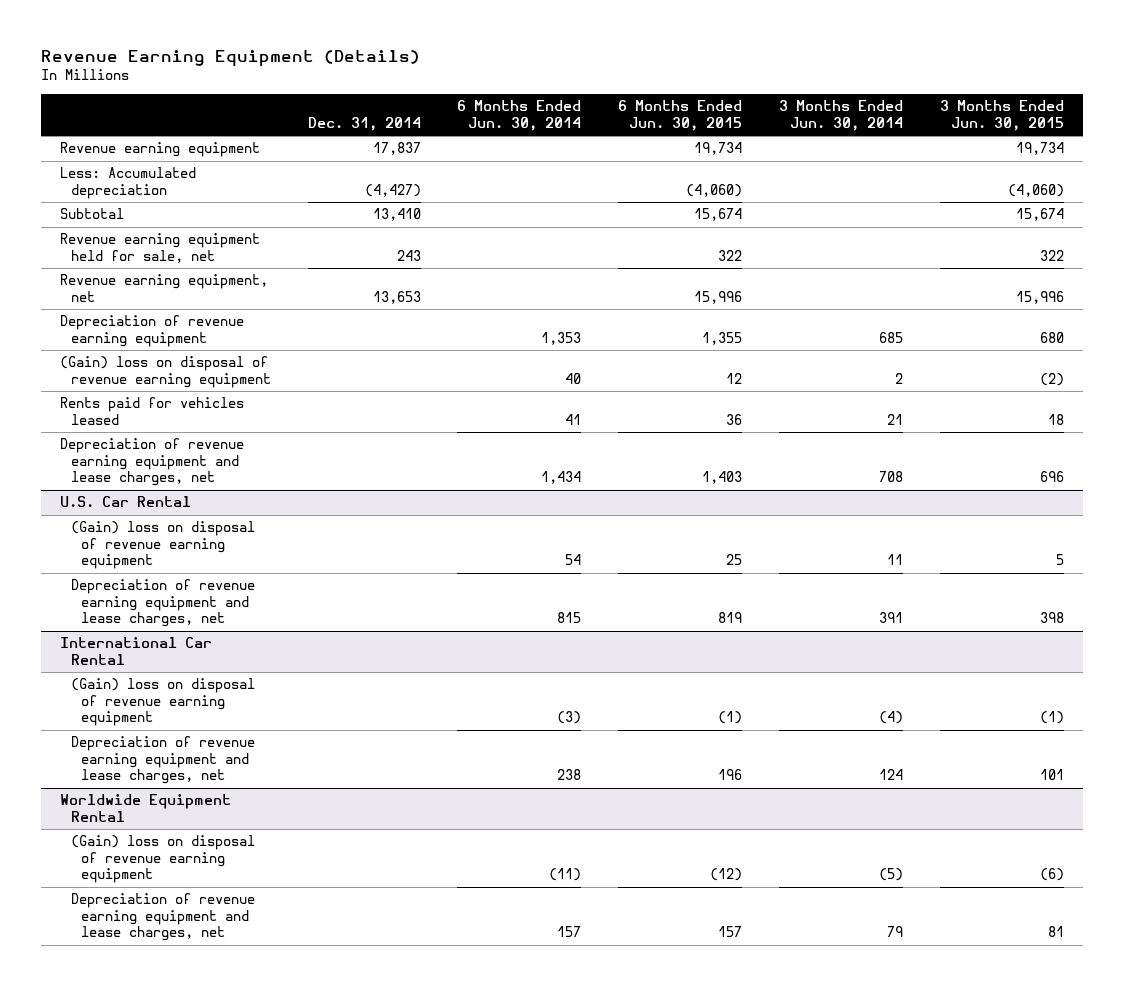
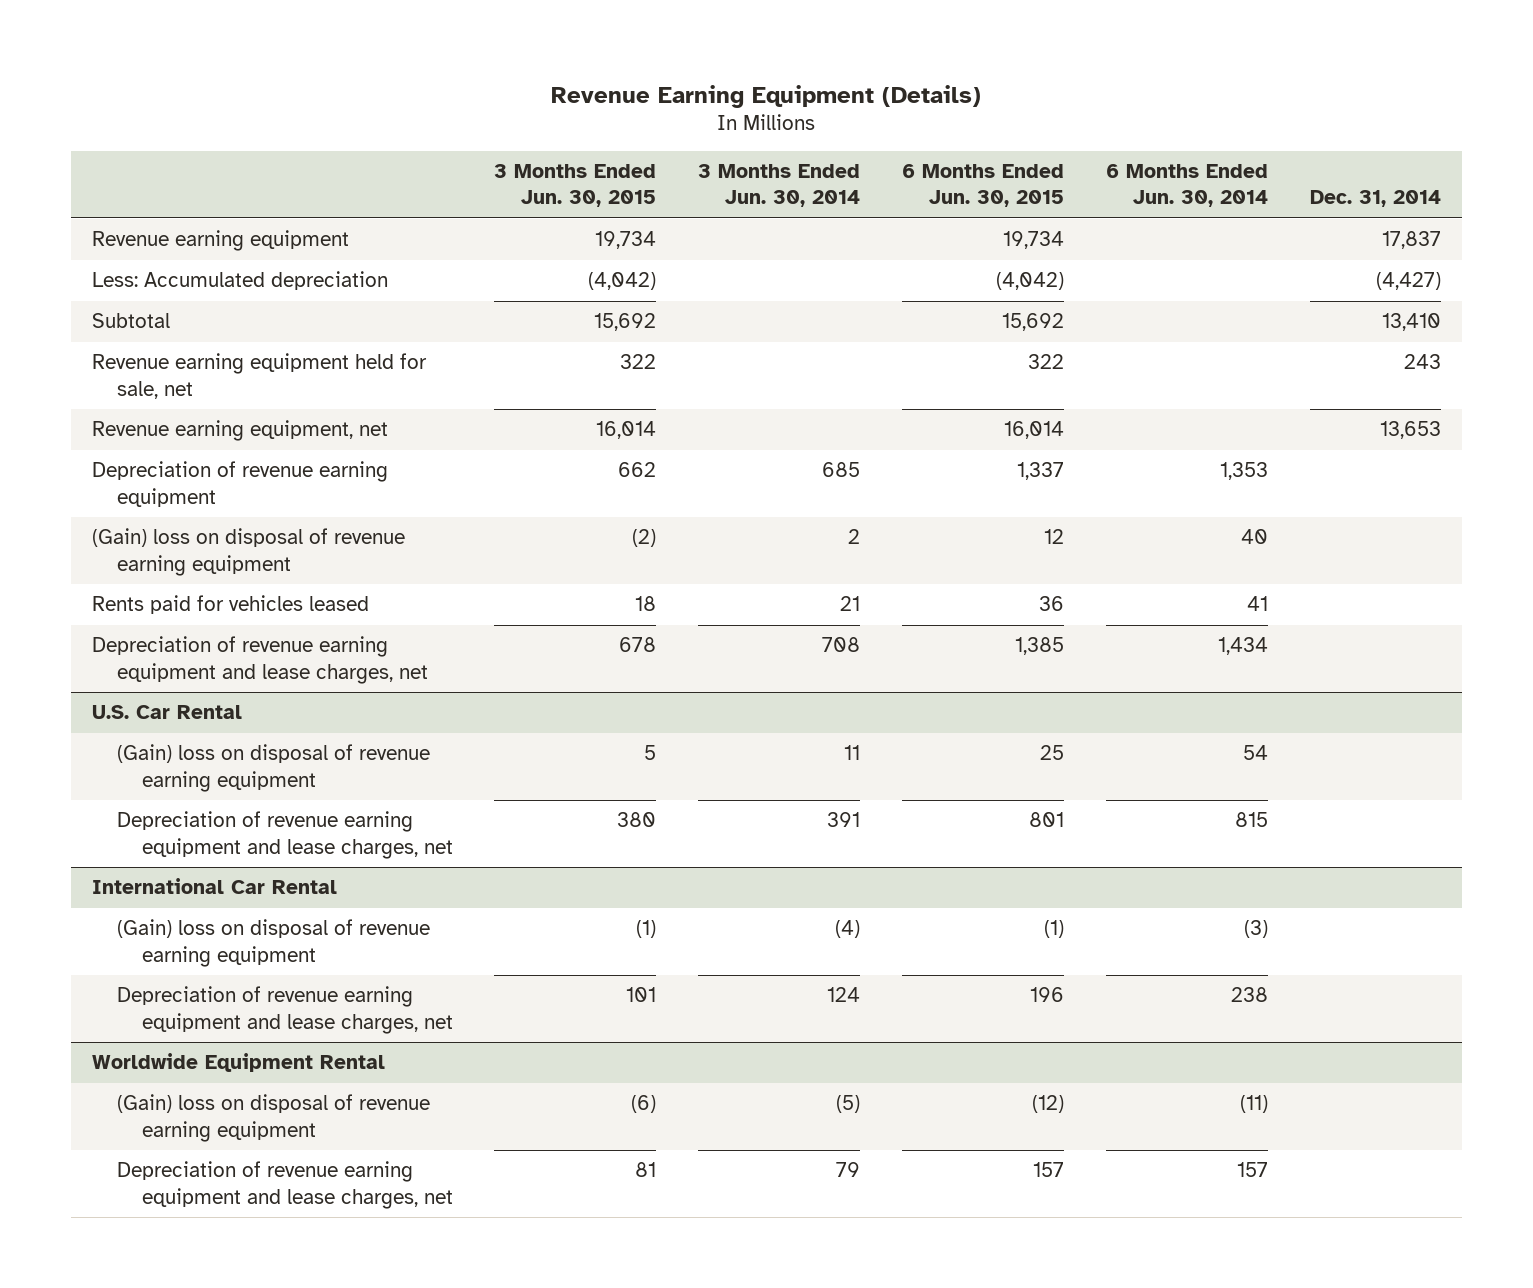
- | Dec. 31, 2014 | 6 Months Ended Jun. 30, 2014 | 6 Months Ended Jun. 30, 2015 | 3 Months Ended Jun. 30, 2014 | 3 Months Ended Jun. 30, 2015
+ | 3 Months Ended Jun. 30, 2015 | 3 Months Ended Jun. 30, 2014 | 6 Months Ended Jun. 30, 2015 | 6 Months Ended Jun. 30, 2014 | Dec. 31, 2014
- Less: Accumulated depreciation | (4,427) | | (4,060) | | (4,060)
- Subtotal | 13,410 | | 15,674 | | 15,674
+ Less: Accumulated depreciation | (4,042) | | (4,042) | | (4,427)
+ Subtotal | 15,692 | | 15,692 | | 13,410
- Revenue earning equipment, net | 13,653 | | 15,996 | | 15,996
- Depreciation of revenue earning equipment | | 1,353 | 1,355 | 685 | 680
+ Revenue earning equipment, net | 16,014 | | 16,014 | | 13,653
+ Depreciation of revenue earning equipment | 662 | 685 | 1,337 | 1,353 |
- Depreciation of revenue earning equipment and lease charges, net | | 1,434 | 1,403 | 708 | 696
+ Depreciation of revenue earning equipment and lease charges, net | 678 | 708 | 1,385 | 1,434 |
@ U.S. Car Rental
- Depreciation of revenue earning equipment and lease charges, net | | 815 | 819 | 391 | 398
+ Depreciation of revenue earning equipment and lease charges, net | 380 | 391 | 801 | 815 |

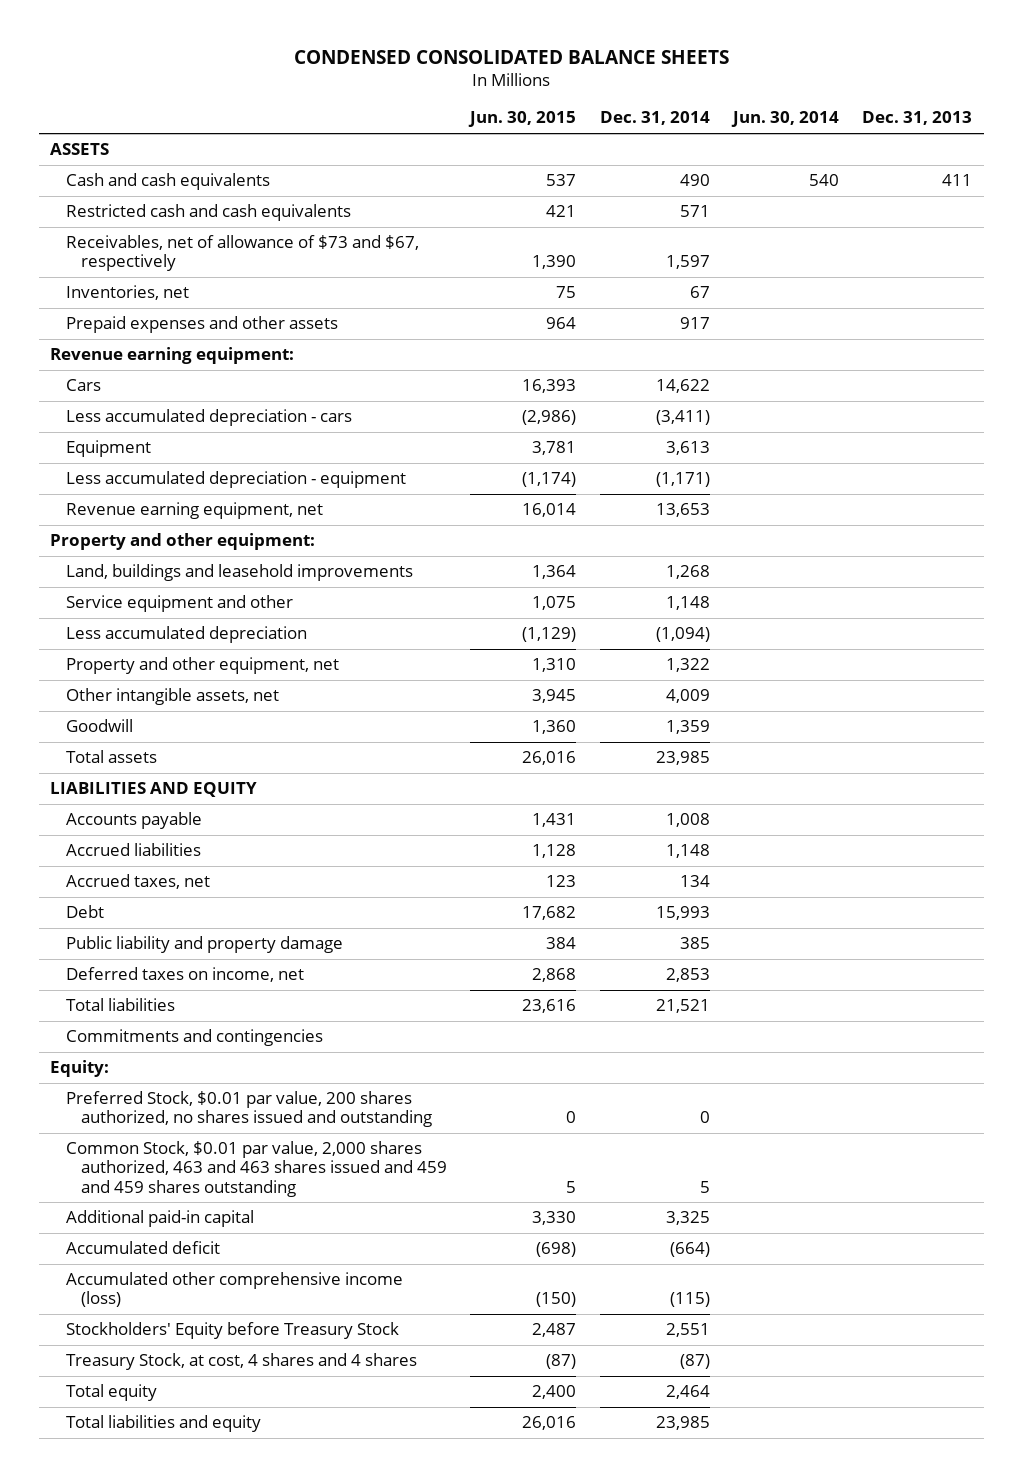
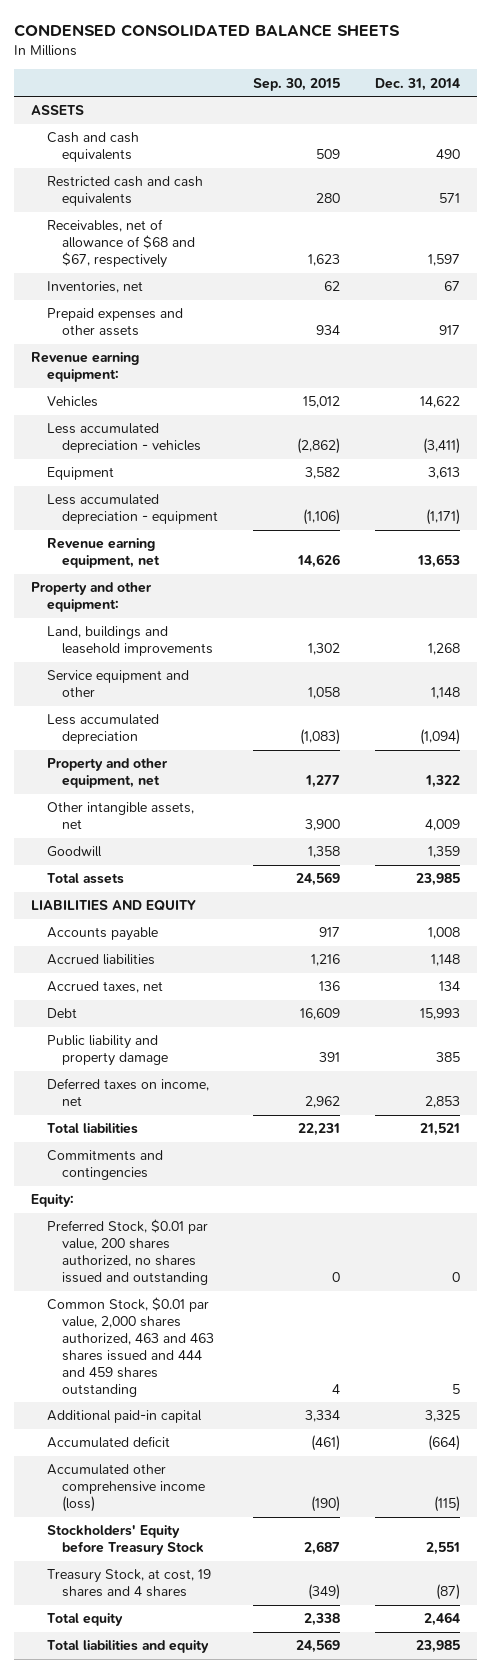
- | Jun. 30, 2015 | Dec. 31, 2014 | Jun. 30, 2014 | Dec. 31, 2013
+ | Sep. 30, 2015 | Dec. 31, 2014
- Receivables, net of allowance of $73 and $67, respectively | 1,390 | 1,597 | |
+ Receivables, net of allowance of $68 and $67, respectively | 1,623 | 1,597
- Cars | 16,393 | 14,622 | |
- Less accumulated depreciation - cars | (2,986) | (3,411) | |
+ Vehicles | 15,012 | 14,622
+ Less accumulated depreciation - vehicles | (2,862) | (3,411)
- Common Stock, $0.01 par value, 2,000 shares authorized, 463 and 463 shares issued and 459 and 459 shares outstanding | 5 | 5 | |
+ Common Stock, $0.01 par value, 2,000 shares authorized, 463 and 463 shares issued and 444 and 459 shares outstanding | 4 | 5
- Treasury Stock, at cost, 4 shares and 4 shares | (87) | (87) | |
+ Treasury Stock, at cost, 19 shares and 4 shares | (349) | (87)

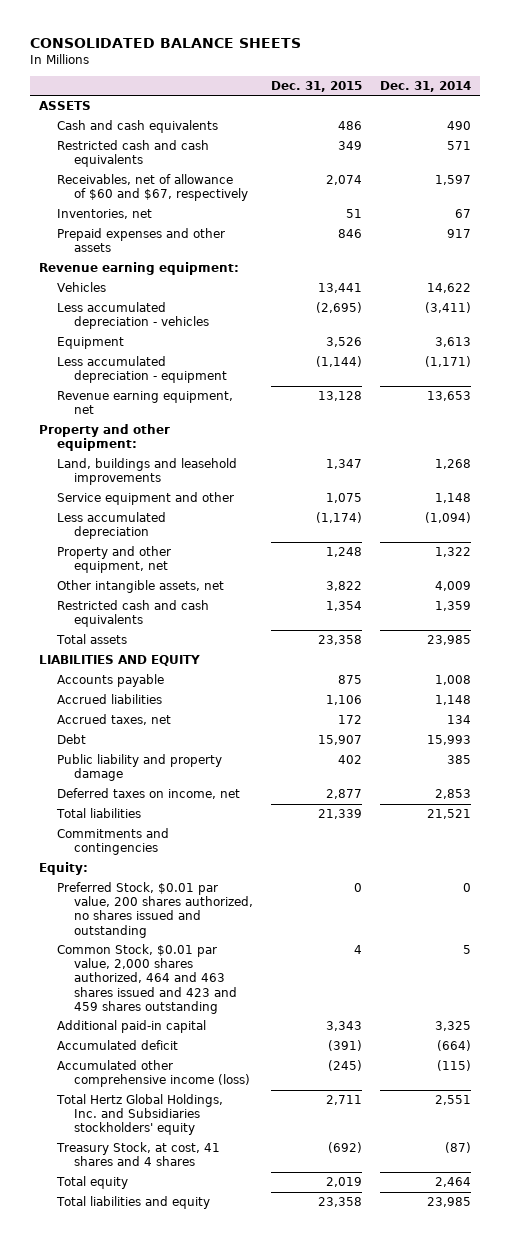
- CONDENSED CONSOLIDATED BALANCE SHEETS
+ CONSOLIDATED BALANCE SHEETS
- | Sep. 30, 2015 | Dec. 31, 2014
+ | Dec. 31, 2015 | Dec. 31, 2014
- Receivables, net of allowance of $68 and $67, respectively | 1,623 | 1,597
+ Receivables, net of allowance of $60 and $67, respectively | 2,074 | 1,597
- Goodwill | 1,358 | 1,359
+ Restricted cash and cash equivalents | 1,354 | 1,359
- Common Stock, $0.01 par value, 2,000 shares authorized, 463 and 463 shares issued and 444 and 459 shares outstanding | 4 | 5
+ Common Stock, $0.01 par value, 2,000 shares authorized, 464 and 463 shares issued and 423 and 459 shares outstanding | 4 | 5
- Stockholders' Equity before Treasury Stock | 2,687 | 2,551
- Treasury Stock, at cost, 19 shares and 4 shares | (349) | (87)
+ Total Hertz Global Holdings, Inc. and Subsidiaries stockholders' equity | 2,711 | 2,551
+ Treasury Stock, at cost, 41 shares and 4 shares | (692) | (87)

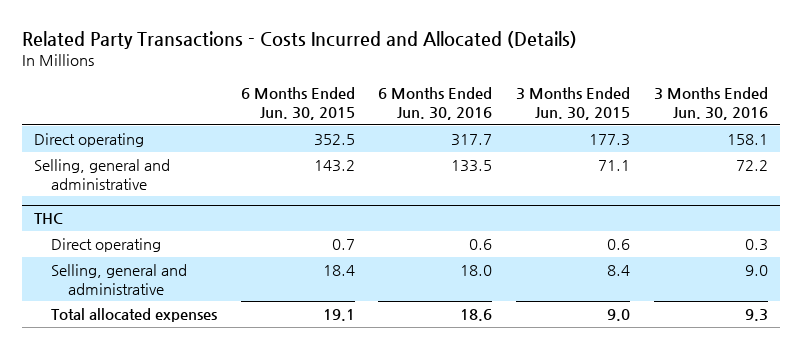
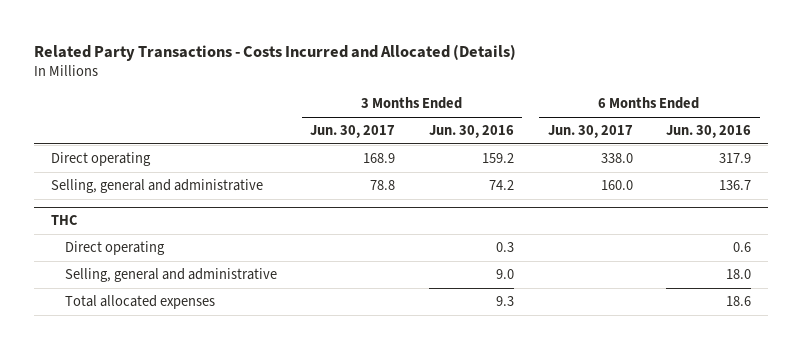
- | 6 Months Ended Jun. 30, 2015 | 6 Months Ended Jun. 30, 2016 | 3 Months Ended Jun. 30, 2015 | 3 Months Ended Jun. 30, 2016
+ | 3 Months Ended Jun. 30, 2017 | 3 Months Ended Jun. 30, 2016 | 6 Months Ended Jun. 30, 2017 | 6 Months Ended Jun. 30, 2016
- Direct operating | 352.5 | 317.7 | 177.3 | 158.1
- Selling, general and administrative | 143.2 | 133.5 | 71.1 | 72.2
+ Direct operating | 168.9 | 159.2 | 338.0 | 317.9
+ Selling, general and administrative | 78.8 | 74.2 | 160.0 | 136.7

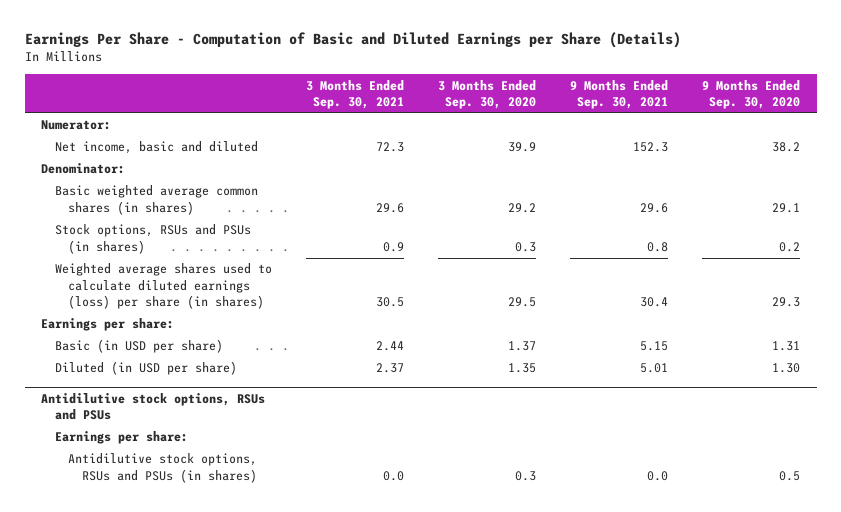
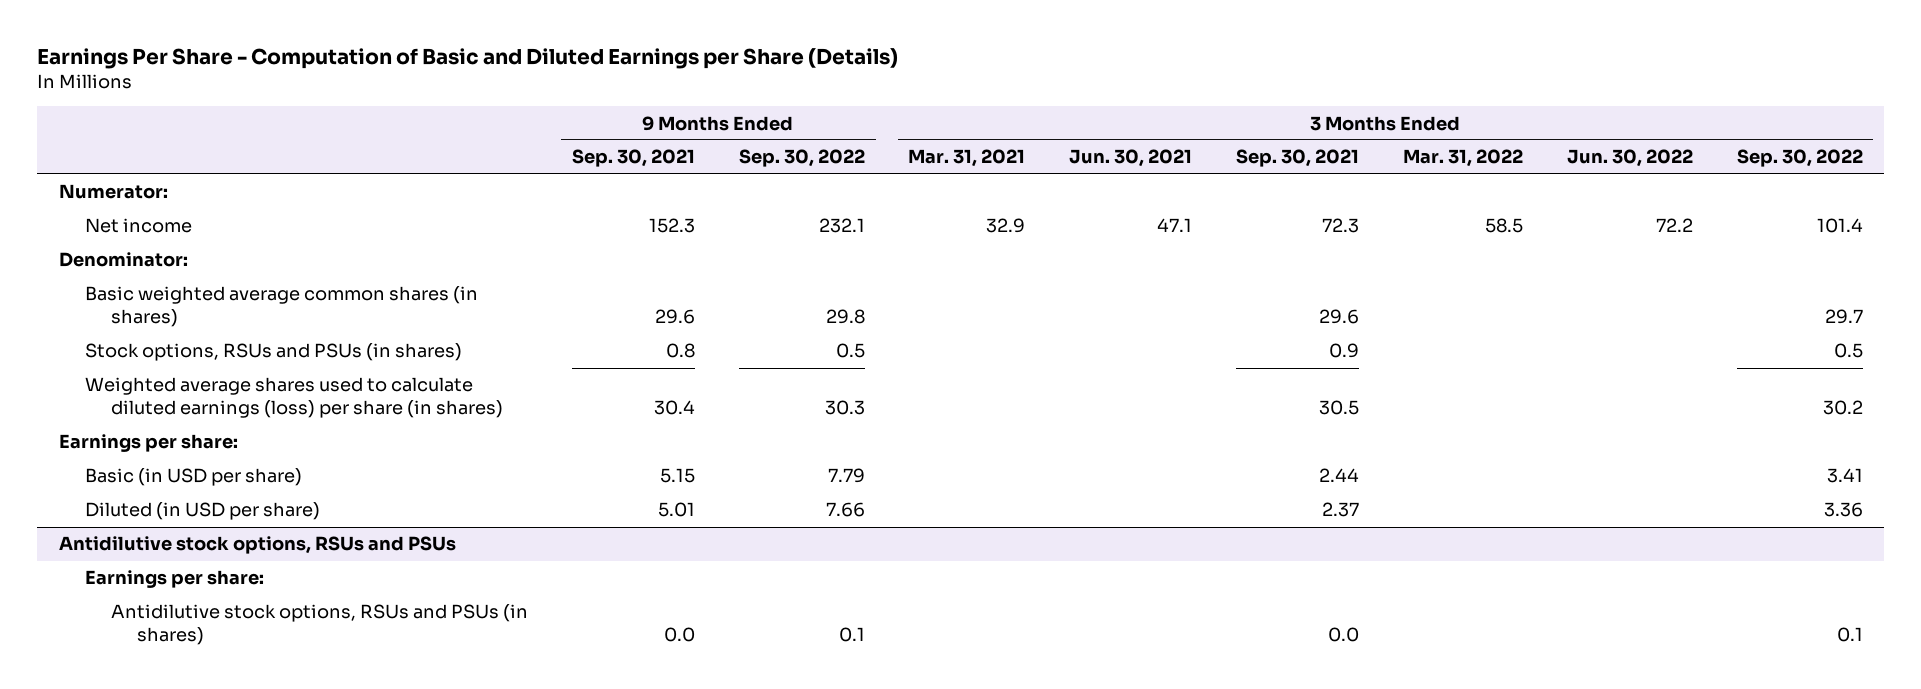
- | 3 Months Ended Sep. 30, 2021 | 3 Months Ended Sep. 30, 2020 | 9 Months Ended Sep. 30, 2021 | 9 Months Ended Sep. 30, 2020
+ | 9 Months Ended Sep. 30, 2021 | 9 Months Ended Sep. 30, 2022 | 3 Months Ended Mar. 31, 2021 | 3 Months Ended Jun. 30, 2021 | 3 Months Ended Sep. 30, 2021 | 3 Months Ended Mar. 31, 2022 | 3 Months Ended Jun. 30, 2022 | 3 Months Ended Sep. 30, 2022
- Net income, basic and diluted | 72.3 | 39.9 | 152.3 | 38.2
+ Net income | 152.3 | 232.1 | 32.9 | 47.1 | 72.3 | 58.5 | 72.2 | 101.4

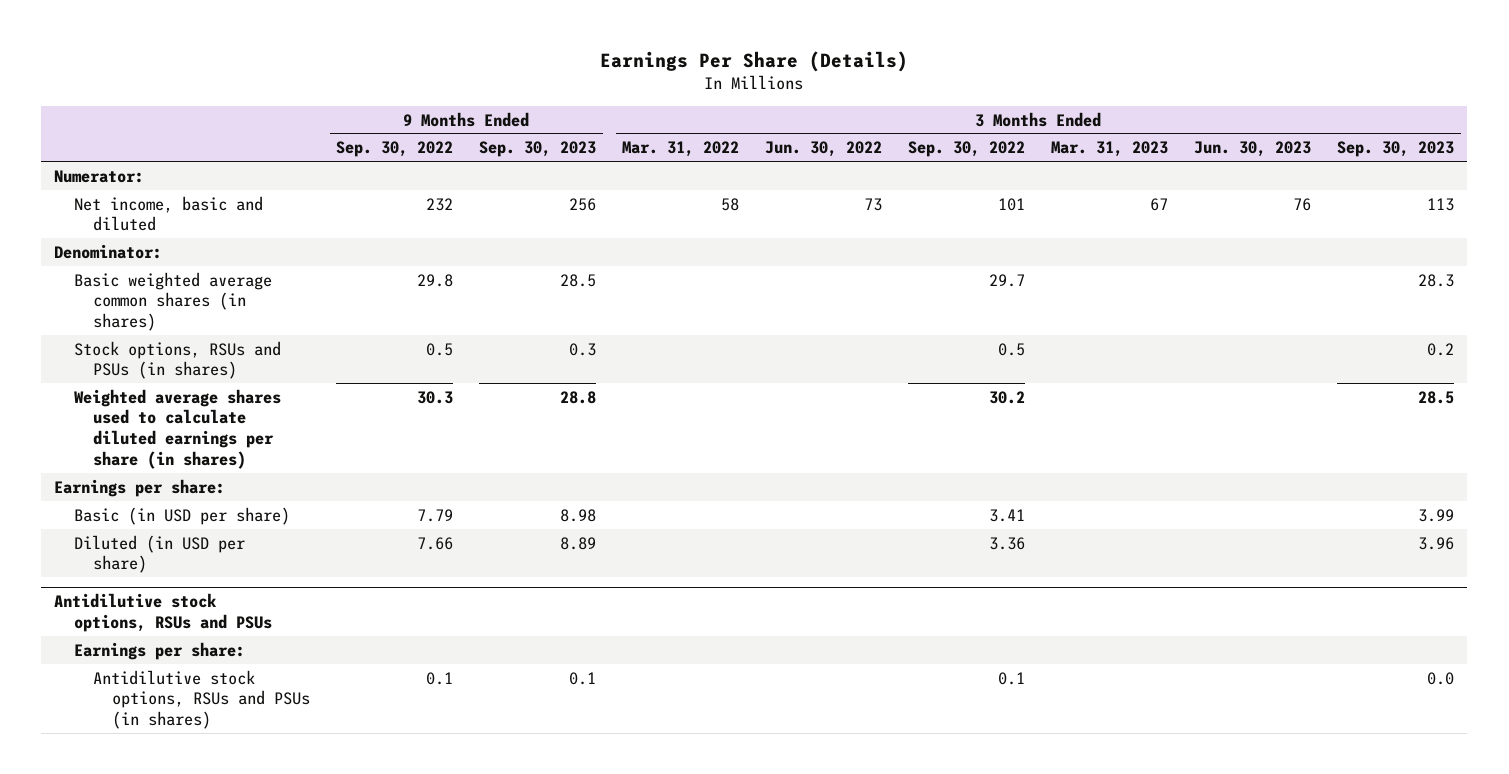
- Earnings Per Share - Computation of Basic and Diluted Earnings per Share (Details)
+ Earnings Per Share (Details)
- | 9 Months Ended Sep. 30, 2021 | 9 Months Ended Sep. 30, 2022 | 3 Months Ended Mar. 31, 2021 | 3 Months Ended Jun. 30, 2021 | 3 Months Ended Sep. 30, 2021 | 3 Months Ended Mar. 31, 2022 | 3 Months Ended Jun. 30, 2022 | 3 Months Ended Sep. 30, 2022
+ | 9 Months Ended Sep. 30, 2022 | 9 Months Ended Sep. 30, 2023 | 3 Months Ended Mar. 31, 2022 | 3 Months Ended Jun. 30, 2022 | 3 Months Ended Sep. 30, 2022 | 3 Months Ended Mar. 31, 2023 | 3 Months Ended Jun. 30, 2023 | 3 Months Ended Sep. 30, 2023
- Net income | 152.3 | 232.1 | 32.9 | 47.1 | 72.3 | 58.5 | 72.2 | 101.4
+ Net income, basic and diluted | 232 | 256 | 58 | 73 | 101 | 67 | 76 | 113
- Weighted average shares used to calculate diluted earnings (loss) per share (in shares) | 30.4 | 30.3 | | | 30.5 | | | 30.2
+ Weighted average shares used to calculate diluted earnings per share (in shares) | 30.3 | 28.8 | | | 30.2 | | | 28.5

